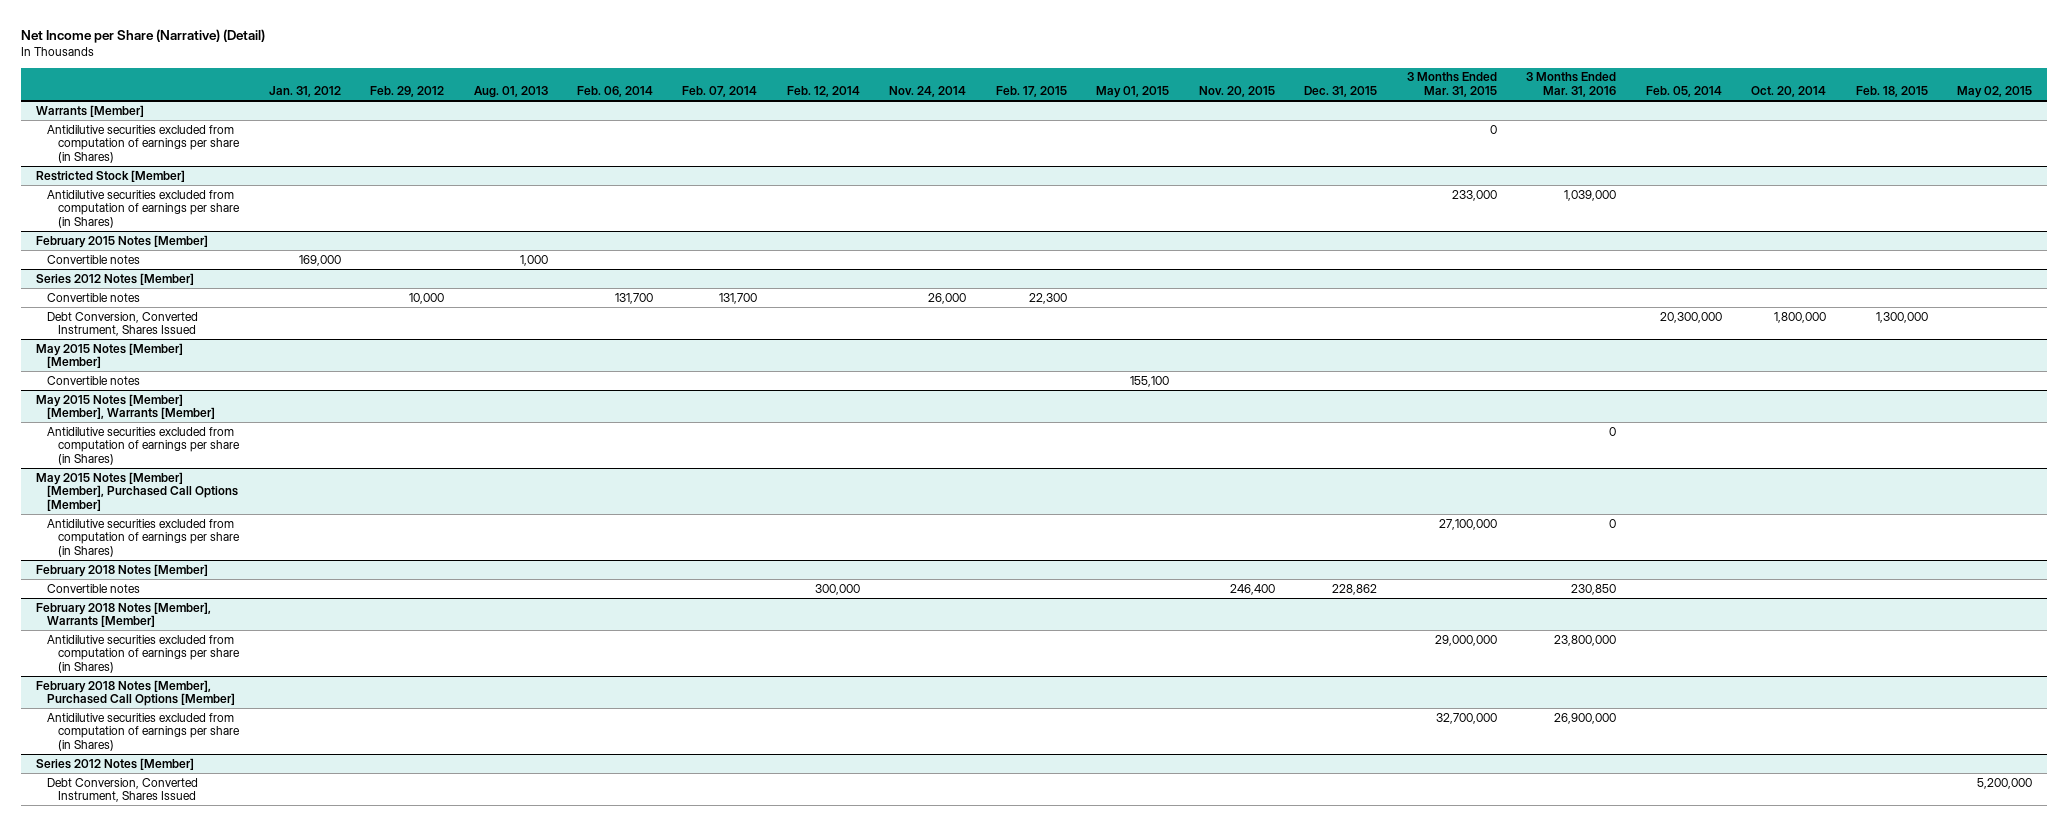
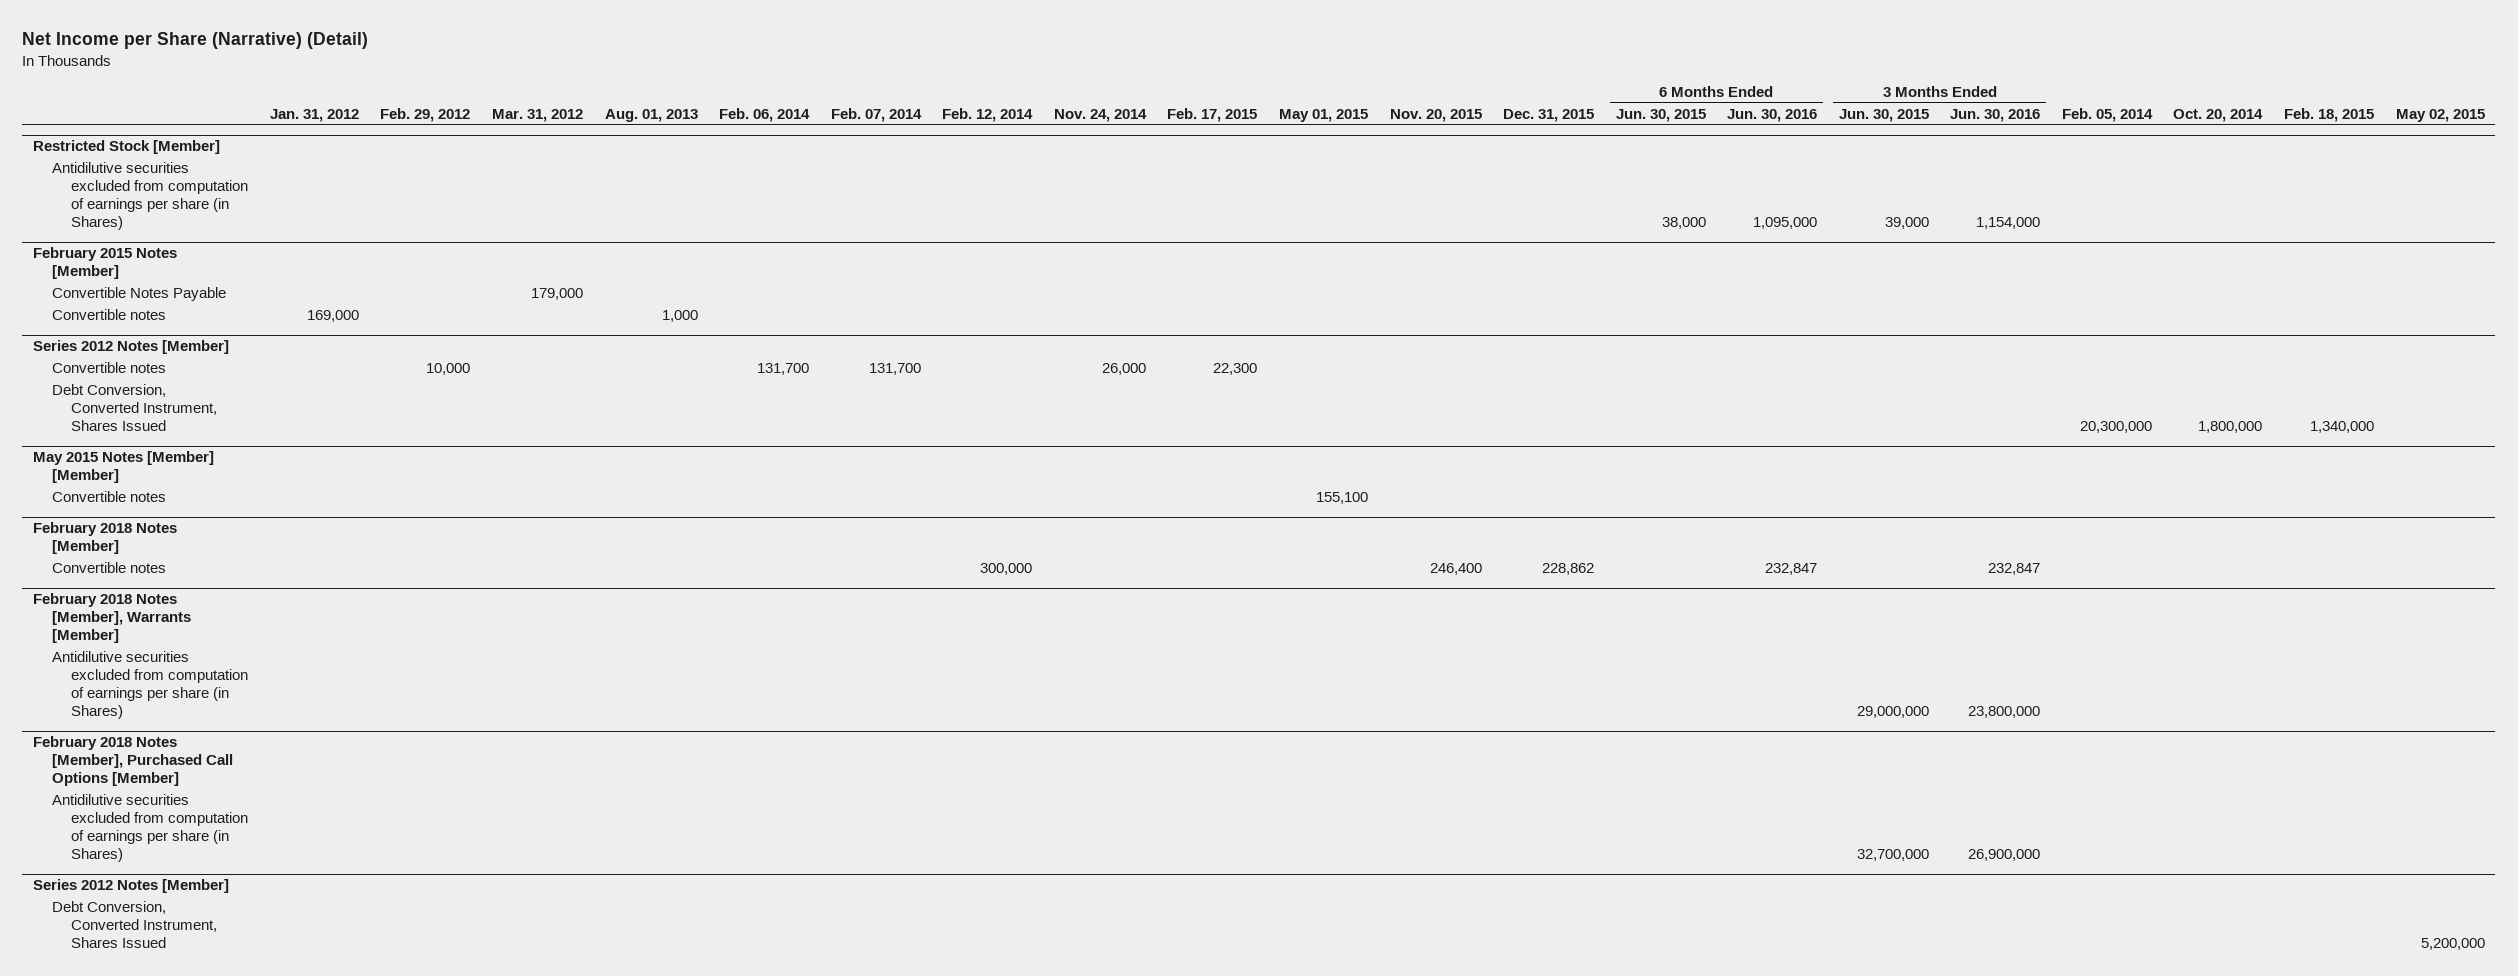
- | Jan. 31, 2012 | Feb. 29, 2012 | Aug. 01, 2013 | Feb. 06, 2014 | Feb. 07, 2014 | Feb. 12, 2014 | Nov. 24, 2014 | Feb. 17, 2015 | May 01, 2015 | Nov. 20, 2015 | Dec. 31, 2015 | 3 Months Ended Mar. 31, 2015 | 3 Months Ended Mar. 31, 2016 | Feb. 05, 2014 | Oct. 20, 2014 | Feb. 18, 2015 | May 02, 2015
+ | Jan. 31, 2012 | Feb. 29, 2012 | Mar. 31, 2012 | Aug. 01, 2013 | Feb. 06, 2014 | Feb. 07, 2014 | Feb. 12, 2014 | Nov. 24, 2014 | Feb. 17, 2015 | May 01, 2015 | Nov. 20, 2015 | Dec. 31, 2015 | 6 Months Ended Jun. 30, 2015 | 6 Months Ended Jun. 30, 2016 | 3 Months Ended Jun. 30, 2015 | 3 Months Ended Jun. 30, 2016 | Feb. 05, 2014 | Oct. 20, 2014 | Feb. 18, 2015 | May 02, 2015
- Warrants [Member]
- Antidilutive securities excluded from computation of earnings per share (in Shares) | | | | | | | | | | | | 0 | | | | |
@ February 2015 Notes [Member]
+ Convertible Notes Payable | | | 179,000 | | | | | | | | | | | | | | | | |
@ Series 2012 Notes [Member]
- Debt Conversion, Converted Instrument, Shares Issued | | | | | | | | | | | | | | 20,300,000 | 1,800,000 | 1,300,000 |
+ Debt Conversion, Converted Instrument, Shares Issued | | | | | | | | | | | | | | | | | 20,300,000 | 1,800,000 | 1,340,000 |
- May 2015 Notes [Member] [Member], Warrants [Member]
- Antidilutive securities excluded from computation of earnings per share (in Shares) | | | | | | | | | | | | | 0 | | | |
- May 2015 Notes [Member] [Member], Purchased Call Options [Member]
- Antidilutive securities excluded from computation of earnings per share (in Shares) | | | | | | | | | | | | 27,100,000 | 0 | | | |

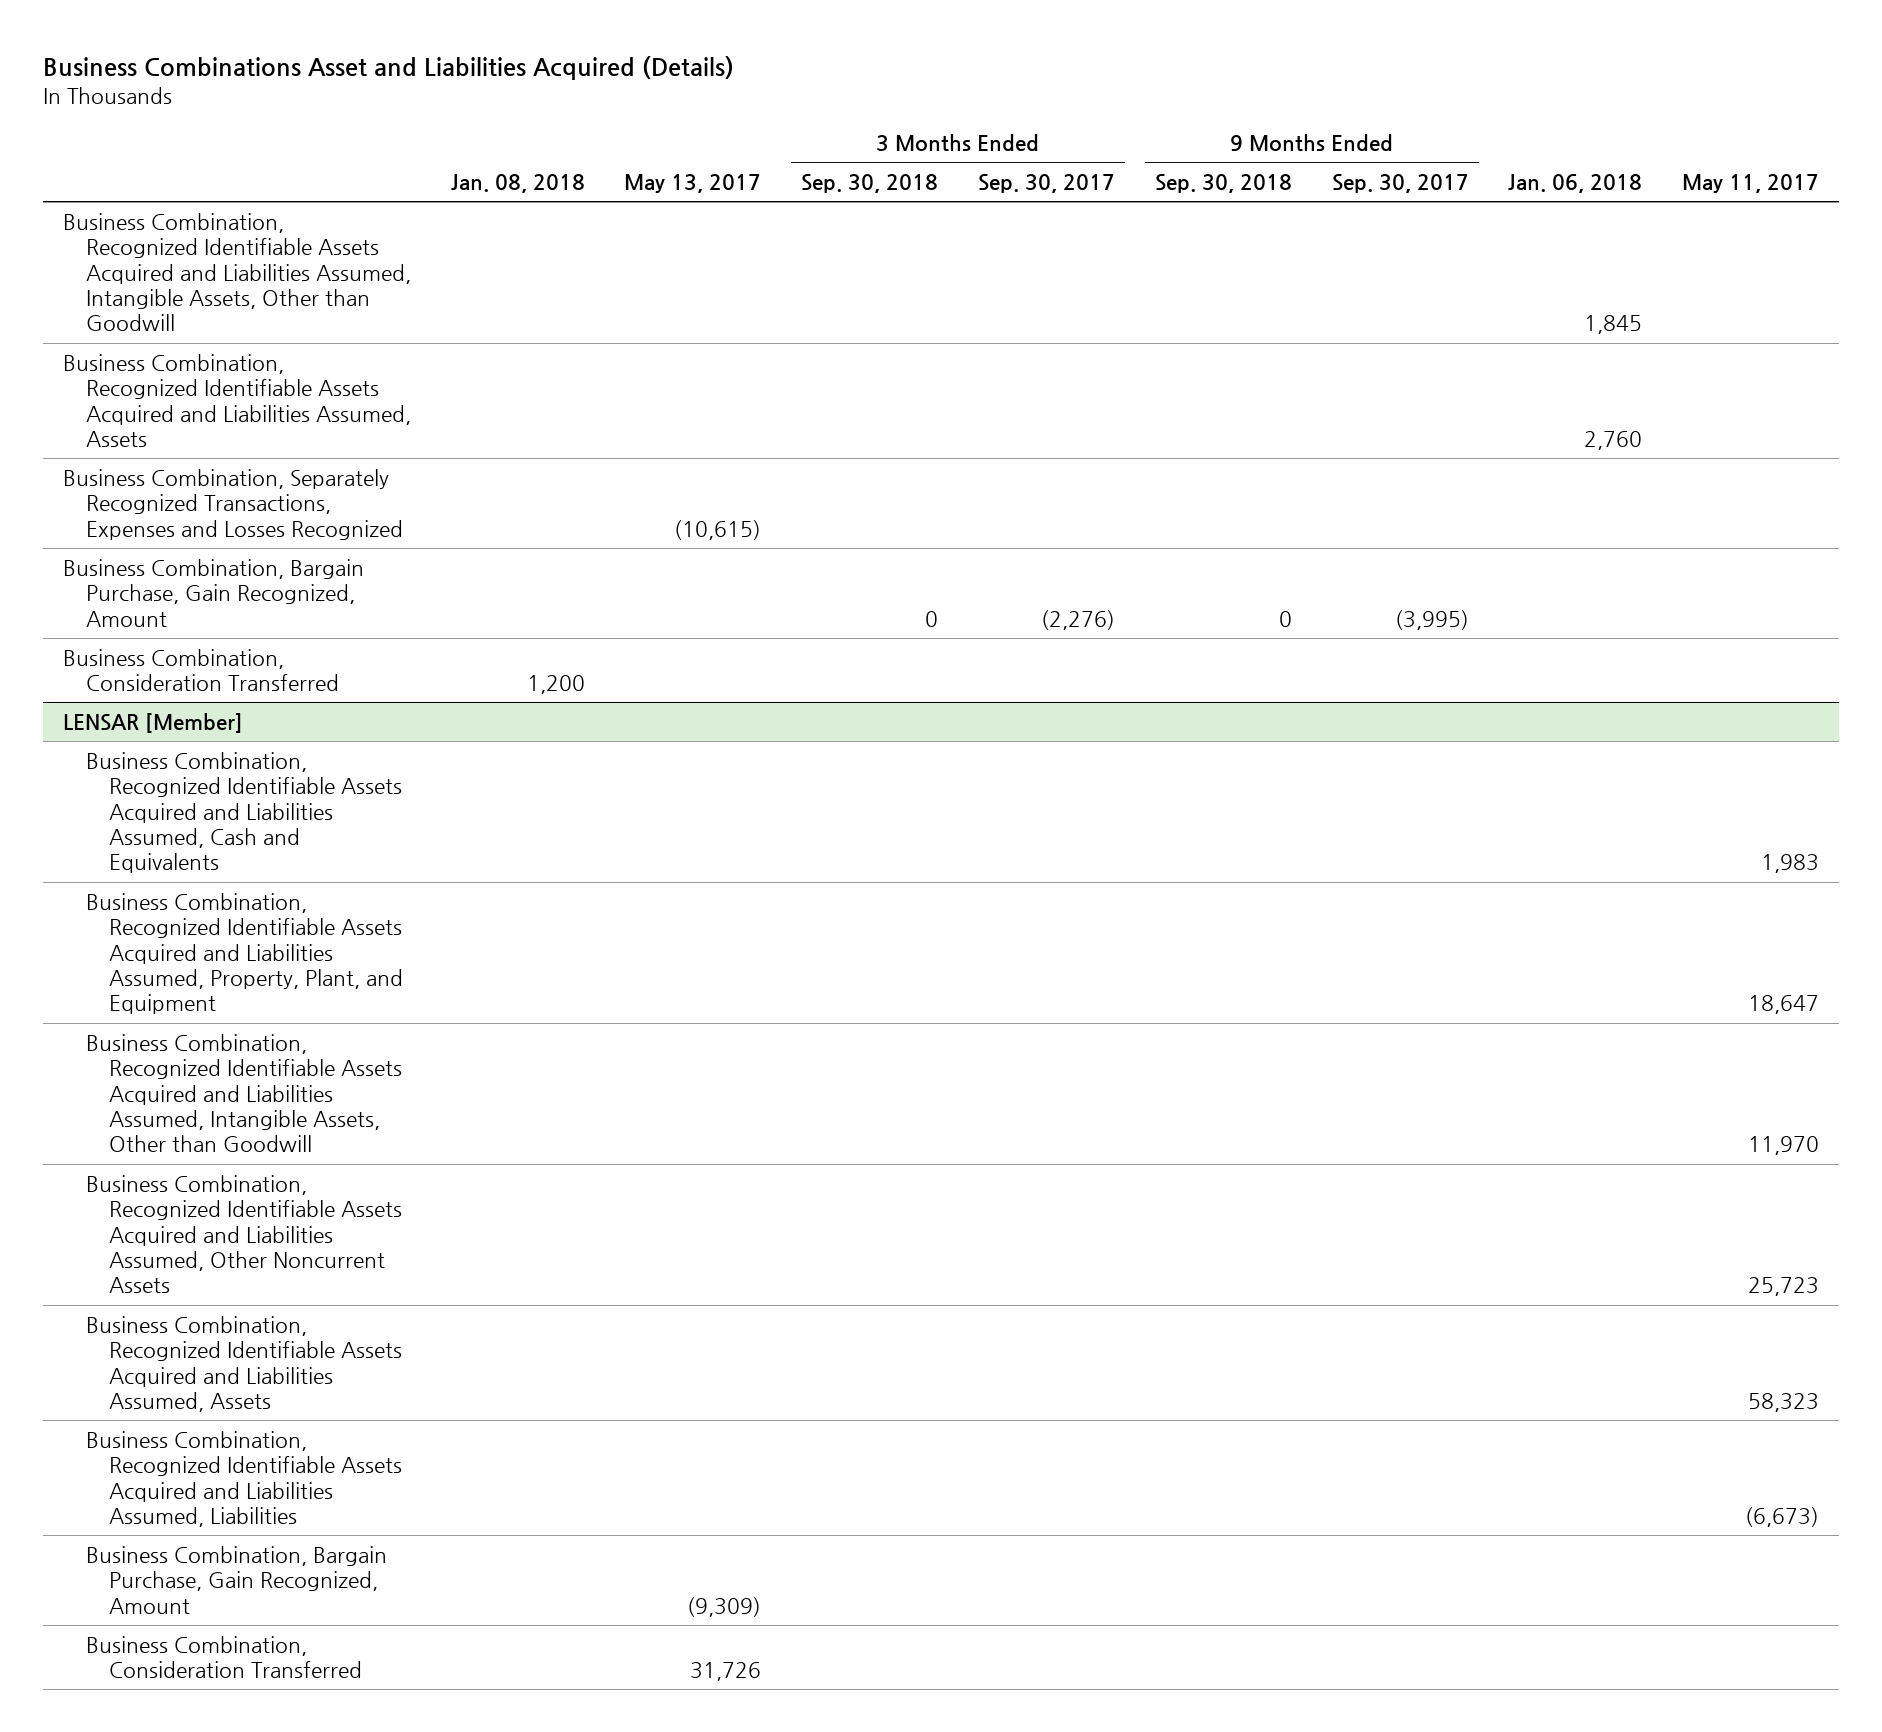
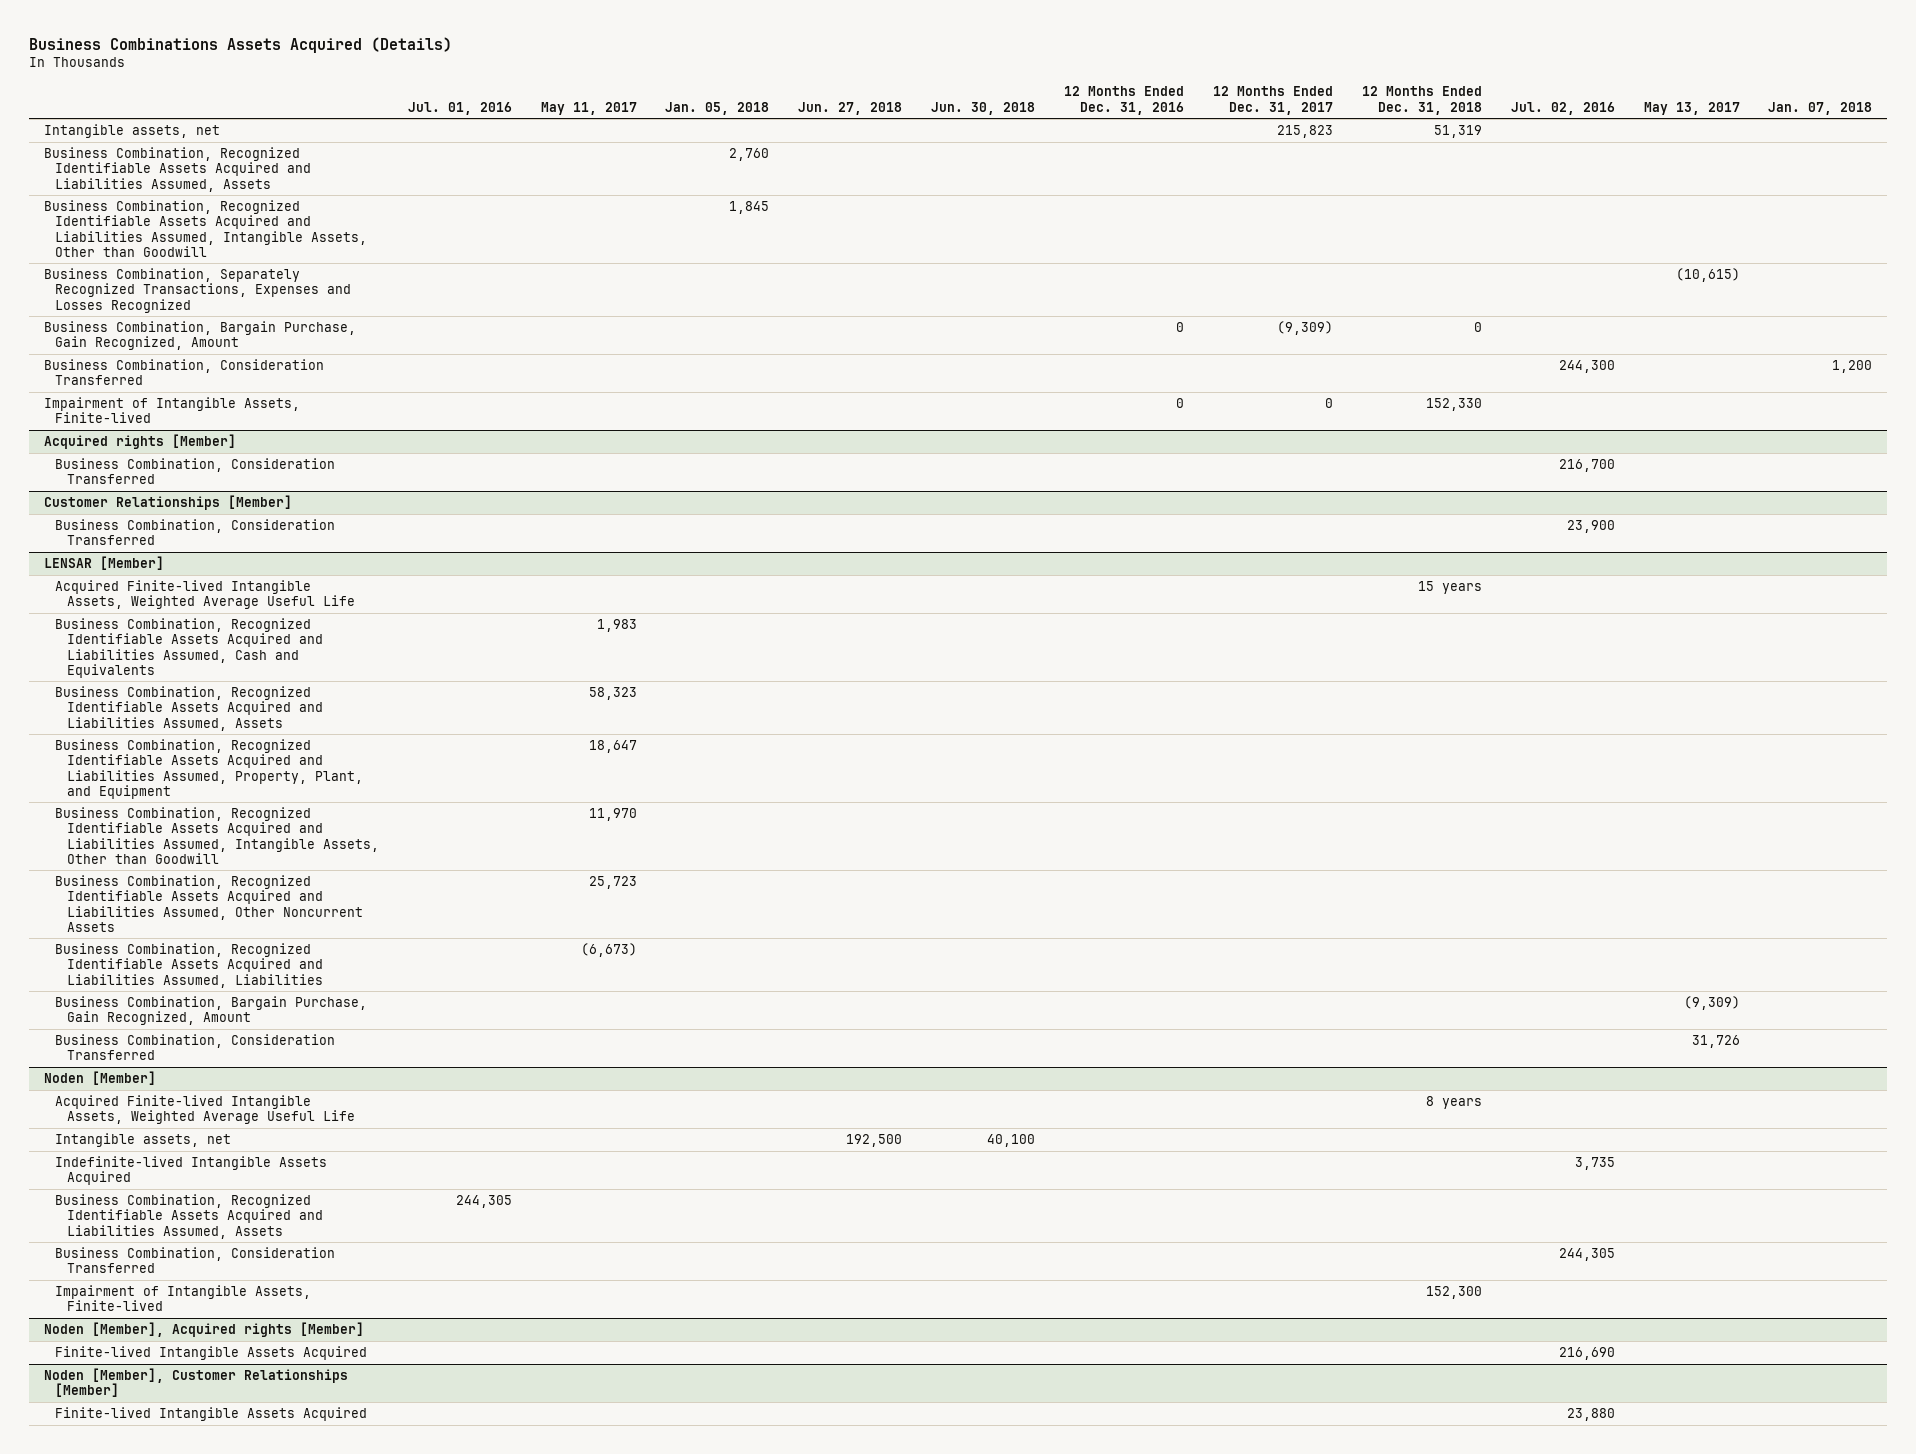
- Business Combinations Asset and Liabilities Acquired (Details)
+ Business Combinations Assets Acquired (Details)
- | Jan. 08, 2018 | May 13, 2017 | 3 Months Ended Sep. 30, 2018 | 3 Months Ended Sep. 30, 2017 | 9 Months Ended Sep. 30, 2018 | 9 Months Ended Sep. 30, 2017 | Jan. 06, 2018 | May 11, 2017
+ | Jul. 01, 2016 | May 11, 2017 | Jan. 05, 2018 | Jun. 27, 2018 | Jun. 30, 2018 | 12 Months Ended Dec. 31, 2016 | 12 Months Ended Dec. 31, 2017 | 12 Months Ended Dec. 31, 2018 | Jul. 02, 2016 | May 13, 2017 | Jan. 07, 2018
+ Intangible assets, net | | | | | | | 215,823 | 51,319 | | |
moved down: Business Combination, Recognized Identifiable Assets Acquired and Liabilities Assumed, Intangible Assets, Other than Goodwill | | | 1,845 | | | | | | | |
+ Impairment of Intangible Assets, Finite-lived | | | | | | 0 | 0 | 152,330 | | |
+ Acquired rights [Member]
+ Business Combination, Consideration Transferred | | | | | | | | | 216,700 | |
+ Customer Relationships [Member]
+ Business Combination, Consideration Transferred | | | | | | | | | 23,900 | |
@ LENSAR [Member]
+ Acquired Finite-lived Intangible Assets, Weighted Average Useful Life | | | | | | | | 15 years | | |
moved up: Business Combination, Recognized Identifiable Assets Acquired and Liabilities Assumed, Assets | | 58,323 | | | | | | | | |
+ Noden [Member]
+ Acquired Finite-lived Intangible Assets, Weighted Average Useful Life | | | | | | | | 8 years | | |
+ Intangible assets, net | | | | 192,500 | 40,100 | | | | | |
+ Indefinite-lived Intangible Assets Acquired | | | | | | | | | 3,735 | |
+ Business Combination, Recognized Identifiable Assets Acquired and Liabilities Assumed, Assets | 244,305 | | | | | | | | | |
+ Business Combination, Consideration Transferred | | | | | | | | | 244,305 | |
+ Impairment of Intangible Assets, Finite-lived | | | | | | | | 152,300 | | |
+ Noden [Member], Acquired rights [Member]
+ Finite-lived Intangible Assets Acquired | | | | | | | | | 216,690 | |
+ Noden [Member], Customer Relationships [Member]
+ Finite-lived Intangible Assets Acquired | | | | | | | | | 23,880 | |

